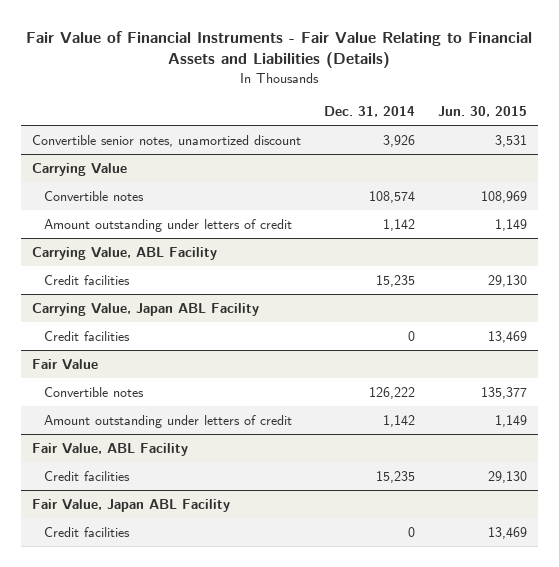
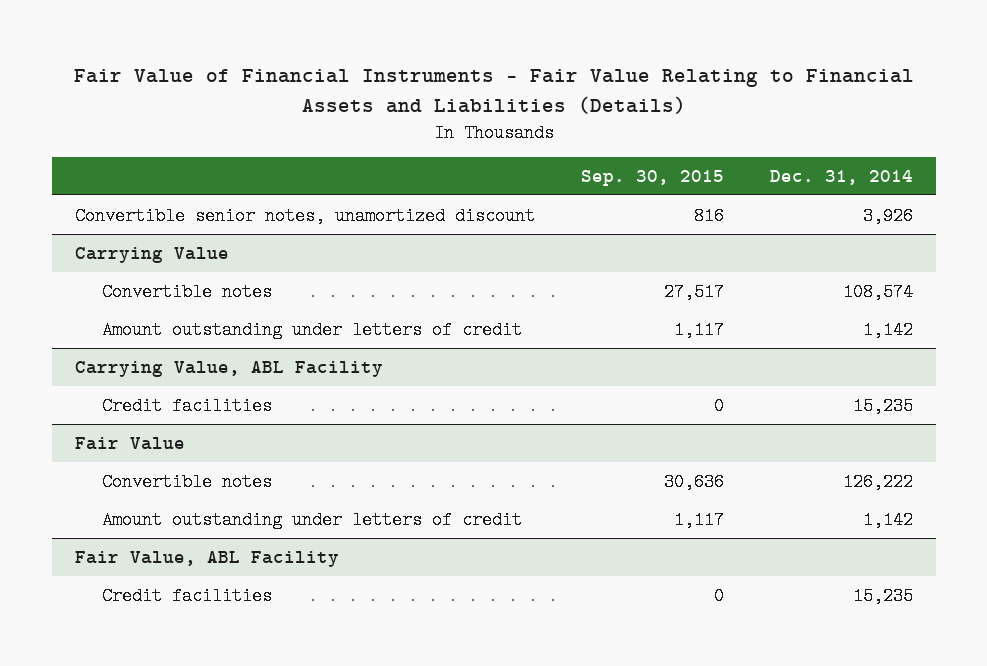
- | Dec. 31, 2014 | Jun. 30, 2015
+ | Sep. 30, 2015 | Dec. 31, 2014
- Carrying Value, Japan ABL Facility
- Credit facilities | 0 | 13,469
- Fair Value, Japan ABL Facility
- Credit facilities | 0 | 13,469

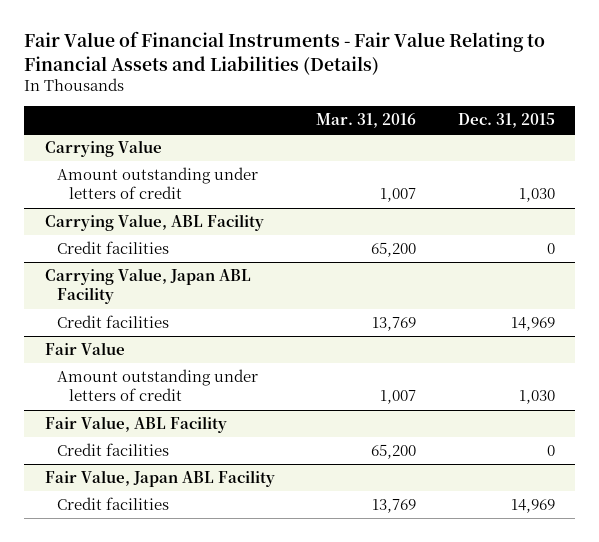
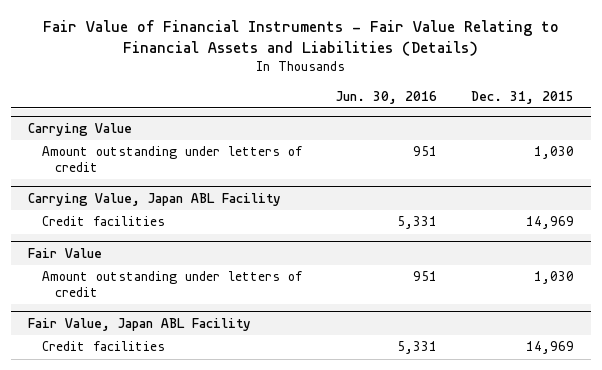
- | Mar. 31, 2016 | Dec. 31, 2015
+ | Jun. 30, 2016 | Dec. 31, 2015
- Carrying Value, ABL Facility
- Credit facilities | 65,200 | 0
- Fair Value, ABL Facility
- Credit facilities | 65,200 | 0

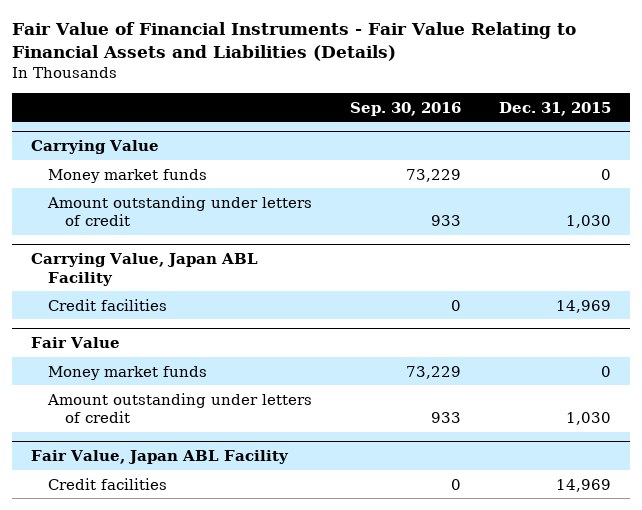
- | Jun. 30, 2016 | Dec. 31, 2015
+ | Sep. 30, 2016 | Dec. 31, 2015
@ Carrying Value
+ Money market funds | 73,229 | 0
@ Fair Value
+ Money market funds | 73,229 | 0

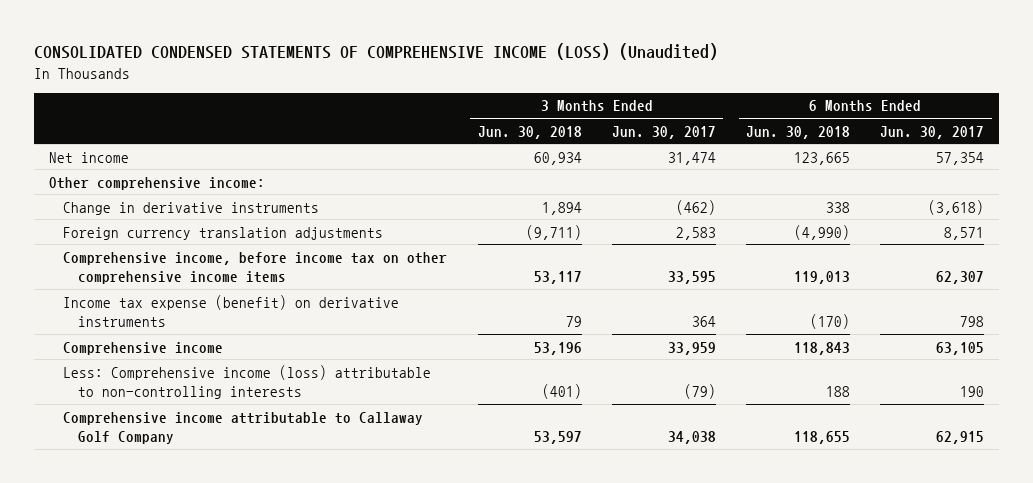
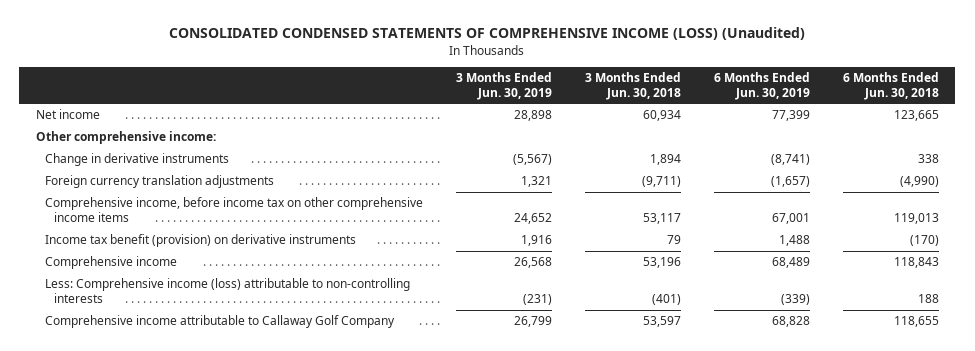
- | 3 Months Ended Jun. 30, 2018 | 3 Months Ended Jun. 30, 2017 | 6 Months Ended Jun. 30, 2018 | 6 Months Ended Jun. 30, 2017
+ | 3 Months Ended Jun. 30, 2019 | 3 Months Ended Jun. 30, 2018 | 6 Months Ended Jun. 30, 2019 | 6 Months Ended Jun. 30, 2018
- Income tax expense (benefit) on derivative instruments | 79 | 364 | (170) | 798
+ Income tax benefit (provision) on derivative instruments | 1,916 | 79 | 1,488 | (170)

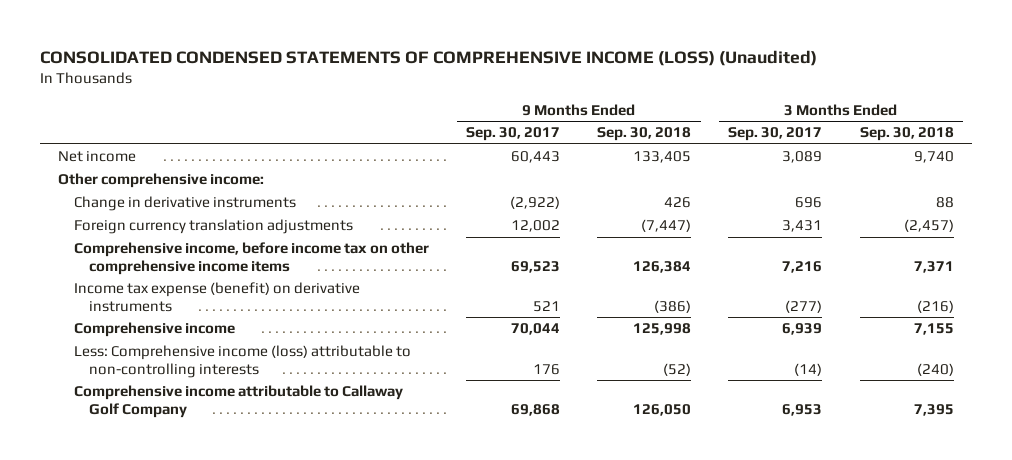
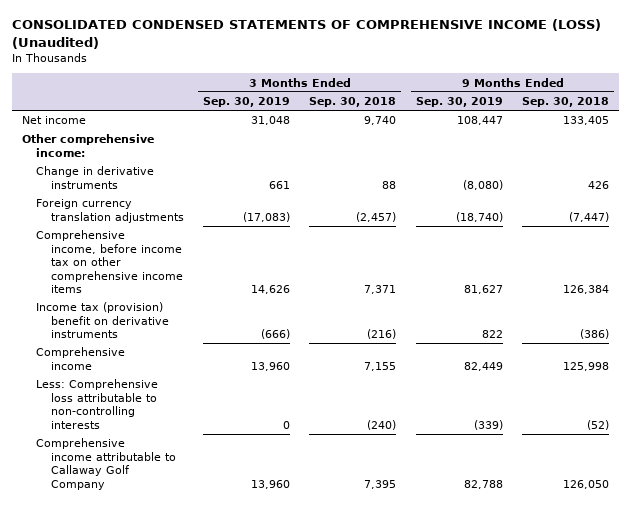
- | 9 Months Ended Sep. 30, 2017 | 9 Months Ended Sep. 30, 2018 | 3 Months Ended Sep. 30, 2017 | 3 Months Ended Sep. 30, 2018
+ | 3 Months Ended Sep. 30, 2019 | 3 Months Ended Sep. 30, 2018 | 9 Months Ended Sep. 30, 2019 | 9 Months Ended Sep. 30, 2018
- Income tax expense (benefit) on derivative instruments | 521 | (386) | (277) | (216)
+ Income tax (provision) benefit on derivative instruments | (666) | (216) | 822 | (386)
- Less: Comprehensive income (loss) attributable to non-controlling interests | 176 | (52) | (14) | (240)
+ Less: Comprehensive loss attributable to non-controlling interests | 0 | (240) | (339) | (52)

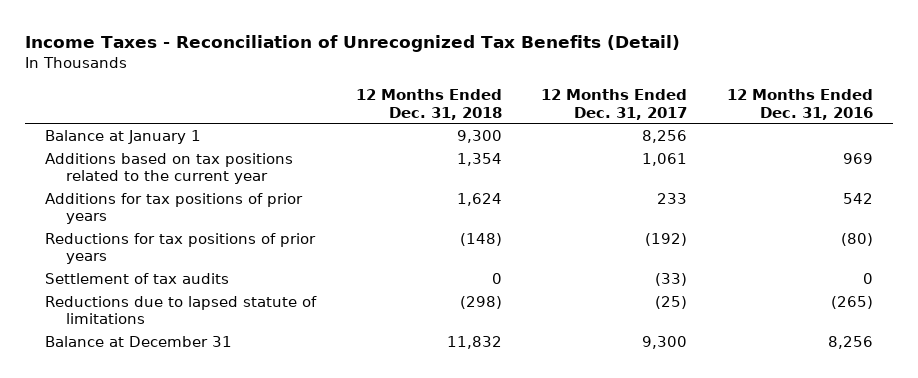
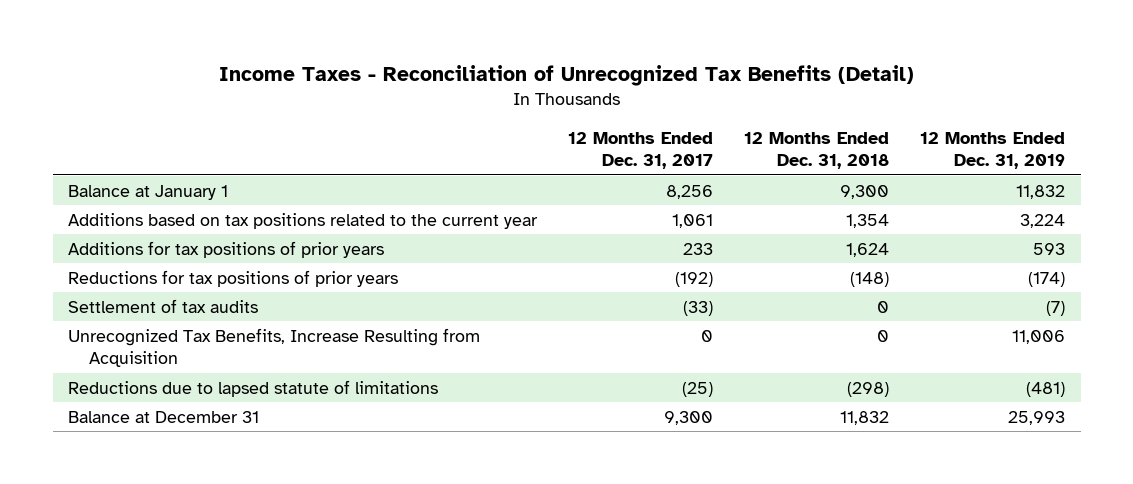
- | 12 Months Ended Dec. 31, 2018 | 12 Months Ended Dec. 31, 2017 | 12 Months Ended Dec. 31, 2016
+ | 12 Months Ended Dec. 31, 2017 | 12 Months Ended Dec. 31, 2018 | 12 Months Ended Dec. 31, 2019
+ Unrecognized Tax Benefits, Increase Resulting from Acquisition | 0 | 0 | 11,006

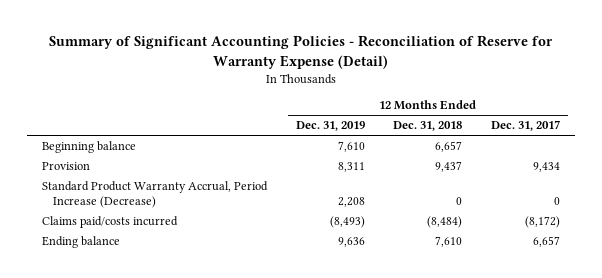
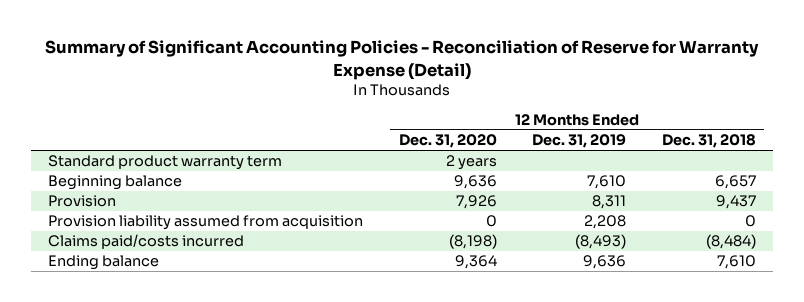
- | 12 Months Ended Dec. 31, 2019 | 12 Months Ended Dec. 31, 2018 | 12 Months Ended Dec. 31, 2017
+ | 12 Months Ended Dec. 31, 2020 | 12 Months Ended Dec. 31, 2019 | 12 Months Ended Dec. 31, 2018
+ Standard product warranty term | 2 years | |
- Standard Product Warranty Accrual, Period Increase (Decrease) | 2,208 | 0 | 0
+ Provision liability assumed from acquisition | 0 | 2,208 | 0

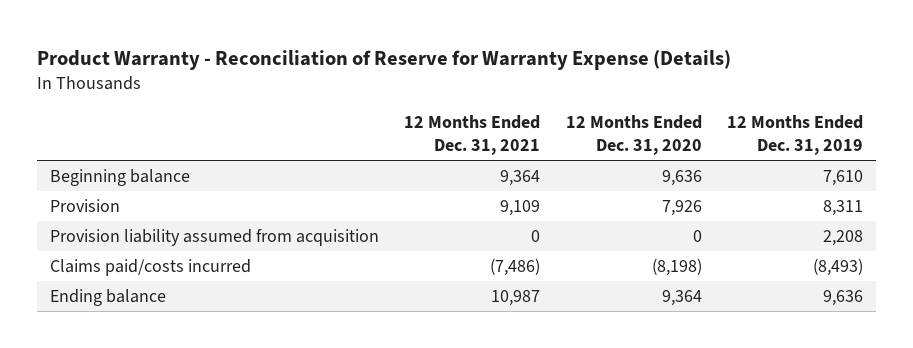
- Summary of Significant Accounting Policies - Reconciliation of Reserve for Warranty Expense (Detail)
+ Product Warranty - Reconciliation of Reserve for Warranty Expense (Details)
- | 12 Months Ended Dec. 31, 2020 | 12 Months Ended Dec. 31, 2019 | 12 Months Ended Dec. 31, 2018
+ | 12 Months Ended Dec. 31, 2021 | 12 Months Ended Dec. 31, 2020 | 12 Months Ended Dec. 31, 2019
- Standard product warranty term | 2 years | |

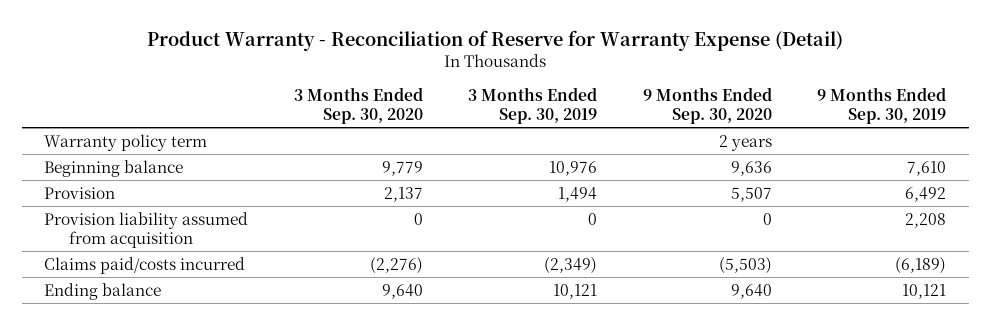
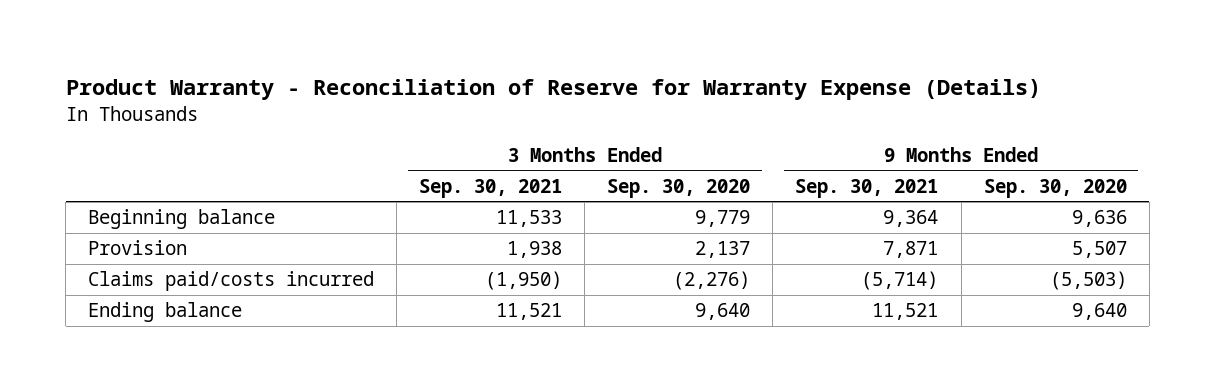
- Product Warranty - Reconciliation of Reserve for Warranty Expense (Detail)
+ Product Warranty - Reconciliation of Reserve for Warranty Expense (Details)
- | 3 Months Ended Sep. 30, 2020 | 3 Months Ended Sep. 30, 2019 | 9 Months Ended Sep. 30, 2020 | 9 Months Ended Sep. 30, 2019
+ | 3 Months Ended Sep. 30, 2021 | 3 Months Ended Sep. 30, 2020 | 9 Months Ended Sep. 30, 2021 | 9 Months Ended Sep. 30, 2020
- Warranty policy term | | | 2 years |
- Provision liability assumed from acquisition | 0 | 0 | 0 | 2,208

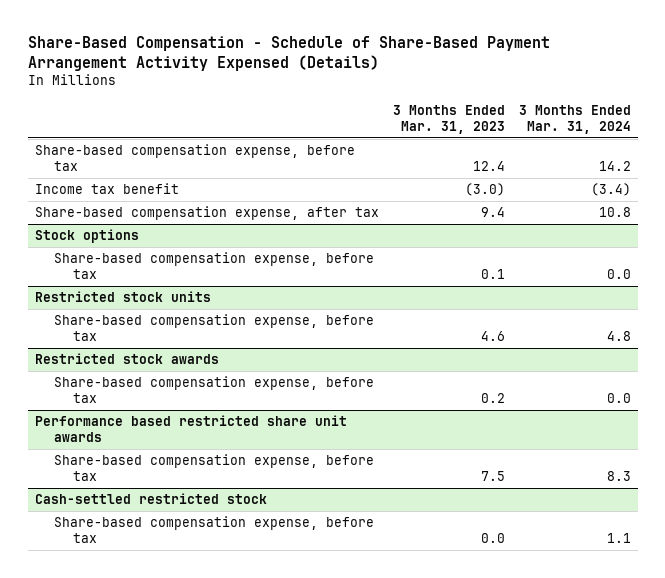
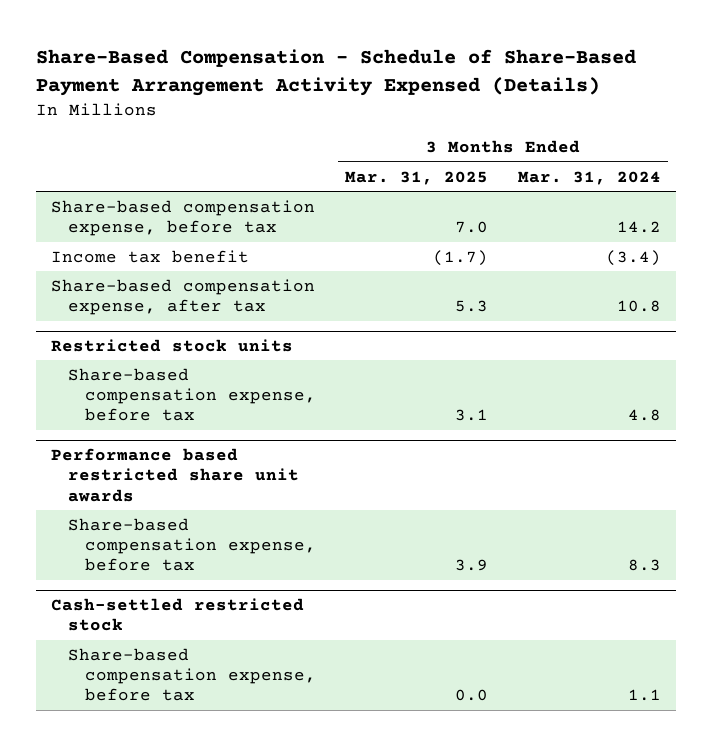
- | 3 Months Ended Mar. 31, 2023 | 3 Months Ended Mar. 31, 2024
+ | 3 Months Ended Mar. 31, 2025 | 3 Months Ended Mar. 31, 2024
- Stock options
- Share-based compensation expense, before tax | 0.1 | 0.0
- Restricted stock awards
- Share-based compensation expense, before tax | 0.2 | 0.0

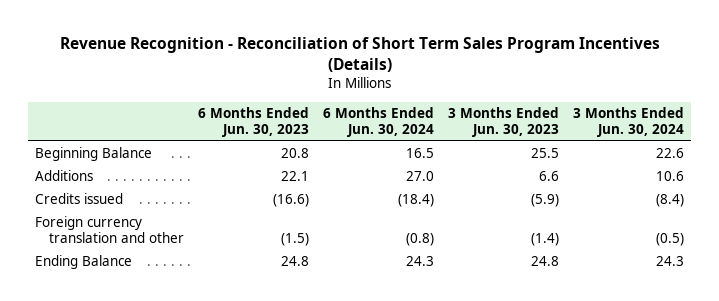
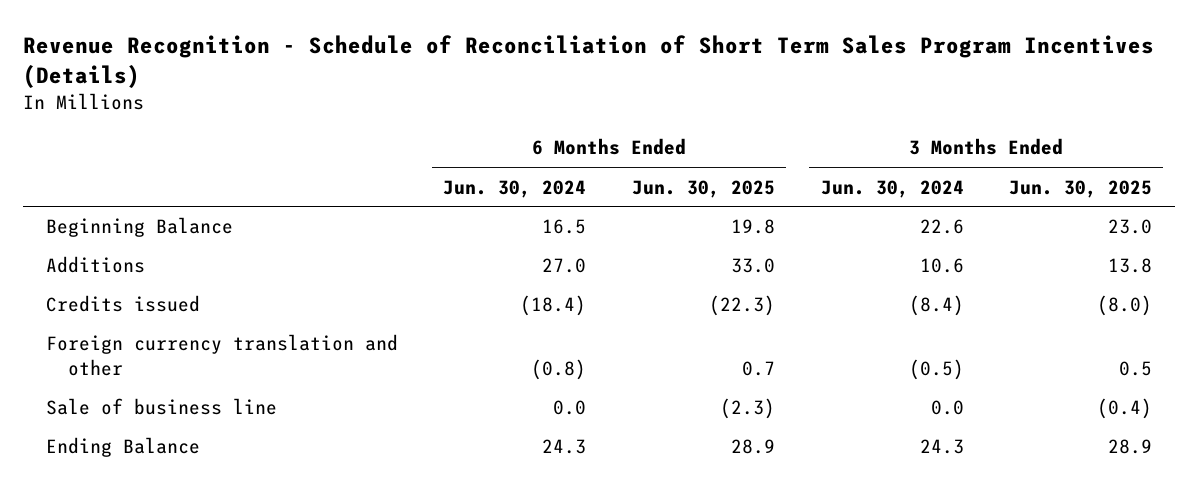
- Revenue Recognition - Reconciliation of Short Term Sales Program Incentives (Details)
+ Revenue Recognition - Schedule of Reconciliation of Short Term Sales Program Incentives (Details)
- | 6 Months Ended Jun. 30, 2023 | 6 Months Ended Jun. 30, 2024 | 3 Months Ended Jun. 30, 2023 | 3 Months Ended Jun. 30, 2024
+ | 6 Months Ended Jun. 30, 2024 | 6 Months Ended Jun. 30, 2025 | 3 Months Ended Jun. 30, 2024 | 3 Months Ended Jun. 30, 2025
+ Sale of business line | 0.0 | (2.3) | 0.0 | (0.4)

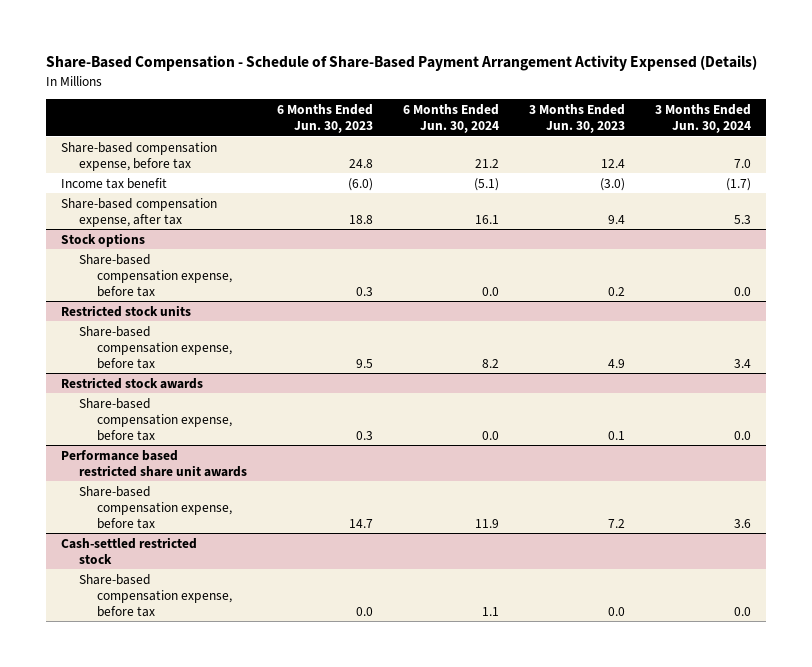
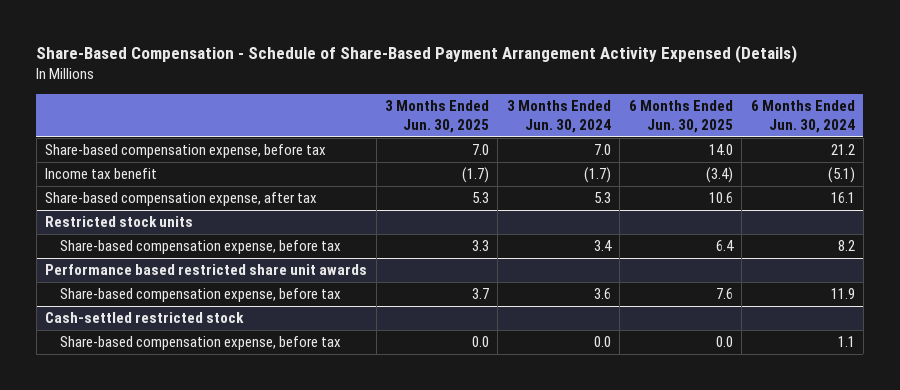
- | 6 Months Ended Jun. 30, 2023 | 6 Months Ended Jun. 30, 2024 | 3 Months Ended Jun. 30, 2023 | 3 Months Ended Jun. 30, 2024
+ | 3 Months Ended Jun. 30, 2025 | 3 Months Ended Jun. 30, 2024 | 6 Months Ended Jun. 30, 2025 | 6 Months Ended Jun. 30, 2024
- Stock options
- Share-based compensation expense, before tax | 0.3 | 0.0 | 0.2 | 0.0
- Restricted stock awards
- Share-based compensation expense, before tax | 0.3 | 0.0 | 0.1 | 0.0

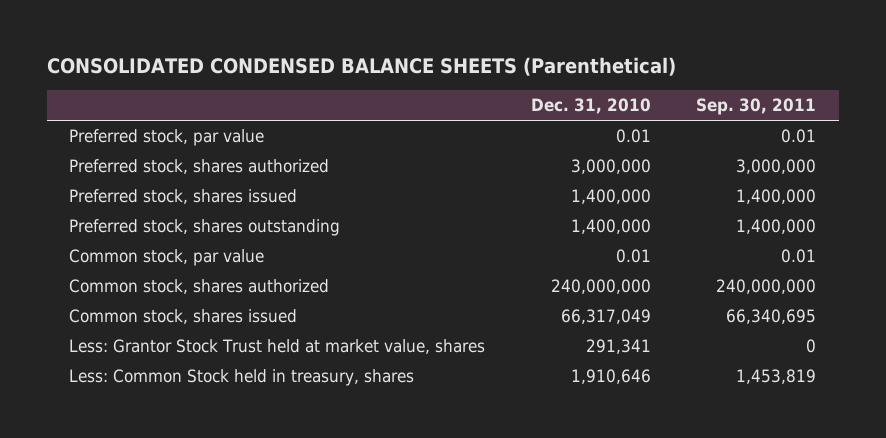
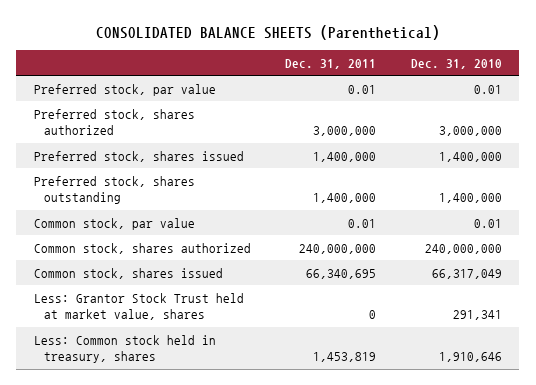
- CONSOLIDATED CONDENSED BALANCE SHEETS (Parenthetical)
+ CONSOLIDATED BALANCE SHEETS (Parenthetical)
- | Dec. 31, 2010 | Sep. 30, 2011
+ | Dec. 31, 2011 | Dec. 31, 2010
- Less: Common Stock held in treasury, shares | 1,910,646 | 1,453,819
+ Less: Common stock held in treasury, shares | 1,453,819 | 1,910,646

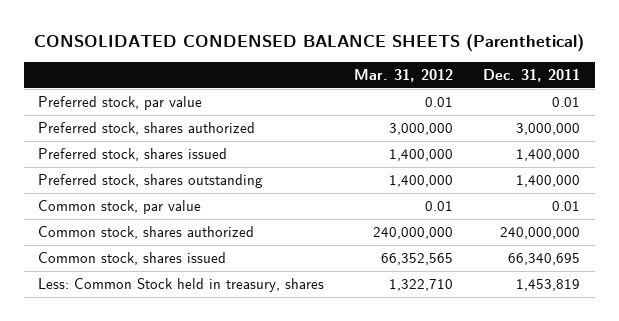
- CONSOLIDATED BALANCE SHEETS (Parenthetical)
+ CONSOLIDATED CONDENSED BALANCE SHEETS (Parenthetical)
- | Dec. 31, 2011 | Dec. 31, 2010
+ | Mar. 31, 2012 | Dec. 31, 2011
- Less: Grantor Stock Trust held at market value, shares | 0 | 291,341
- Less: Common stock held in treasury, shares | 1,453,819 | 1,910,646
+ Less: Common Stock held in treasury, shares | 1,322,710 | 1,453,819

